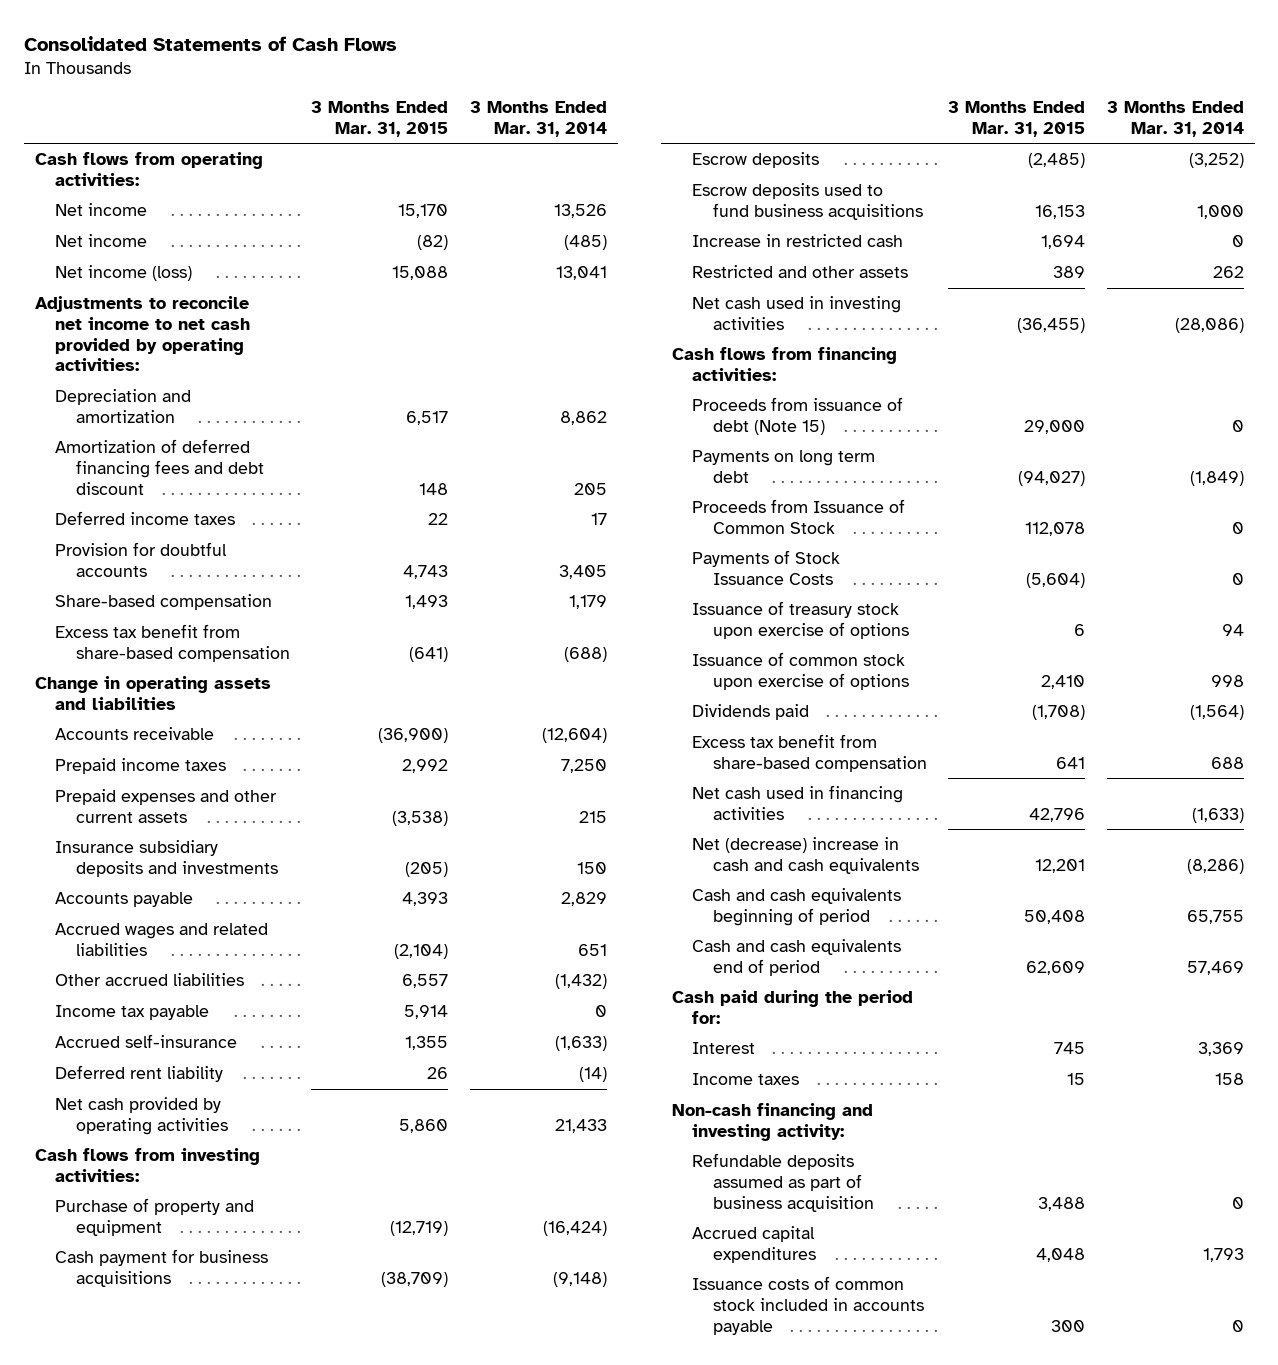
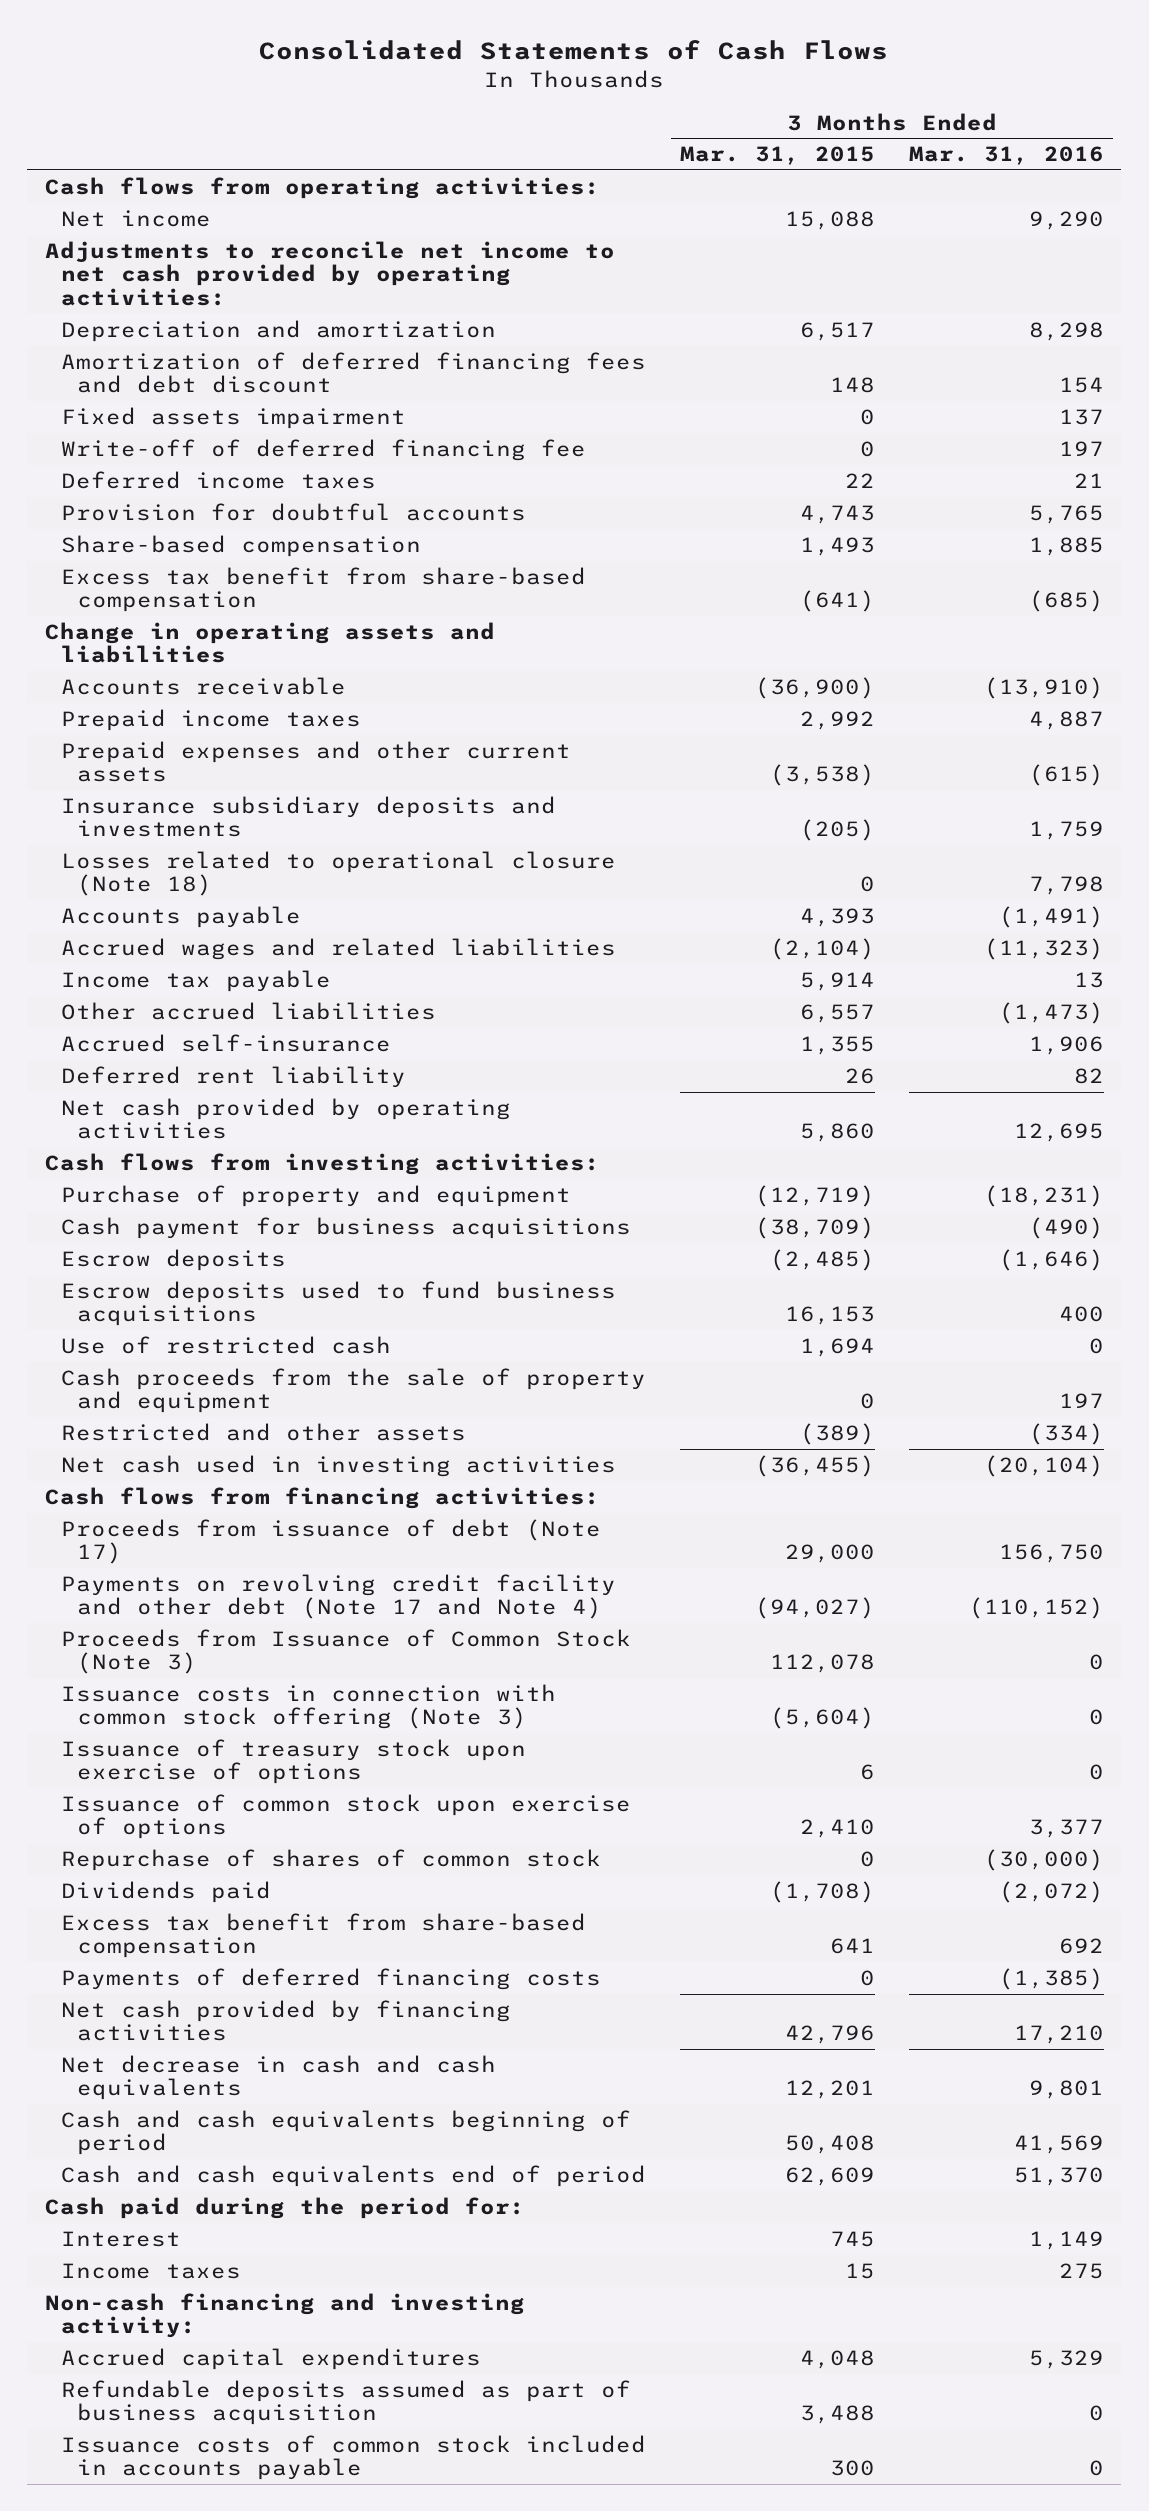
- | 3 Months Ended Mar. 31, 2015 | 3 Months Ended Mar. 31, 2014
+ | 3 Months Ended Mar. 31, 2015 | 3 Months Ended Mar. 31, 2016
- Net income | 15,170 | 13,526
- Net income | (82) | (485)
- Net income (loss) | 15,088 | 13,041
+ Net income | 15,088 | 9,290
+ Fixed assets impairment | 0 | 137
+ Write-off of deferred financing fee | 0 | 197
+ Losses related to operational closure (Note 18) | 0 | 7,798
moved down: Other accrued liabilities | 6,557 | (1,473)
- Increase in restricted cash | 1,694 | 0
- Restricted and other assets | 389 | 262
+ Use of restricted cash | 1,694 | 0
+ Cash proceeds from the sale of property and equipment | 0 | 197
+ Restricted and other assets | (389) | (334)
- Proceeds from issuance of debt (Note 15) | 29,000 | 0
- Payments on long term debt | (94,027) | (1,849)
- Proceeds from Issuance of Common Stock | 112,078 | 0
- Payments of Stock Issuance Costs | (5,604) | 0
+ Proceeds from issuance of debt (Note 17) | 29,000 | 156,750
+ Payments on revolving credit facility and other debt (Note 17 and Note 4) | (94,027) | (110,152)
+ Proceeds from Issuance of Common Stock (Note 3) | 112,078 | 0
+ Issuance costs in connection with common stock offering (Note 3) | (5,604) | 0
+ Repurchase of shares of common stock | 0 | (30,000)
- Net cash used in financing activities | 42,796 | (1,633)
- Net (decrease) increase in cash and cash equivalents | 12,201 | (8,286)
+ Payments of deferred financing costs | 0 | (1,385)
+ Net cash provided by financing activities | 42,796 | 17,210
+ Net decrease in cash and cash equivalents | 12,201 | 9,801
moved down: Refundable deposits assumed as part of business acquisition | 3,488 | 0

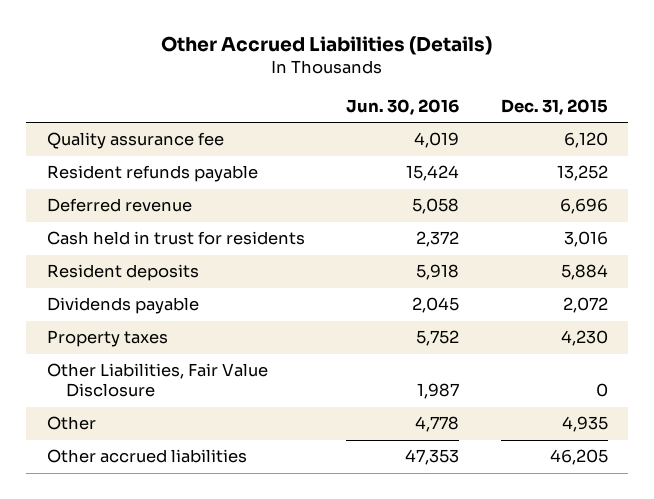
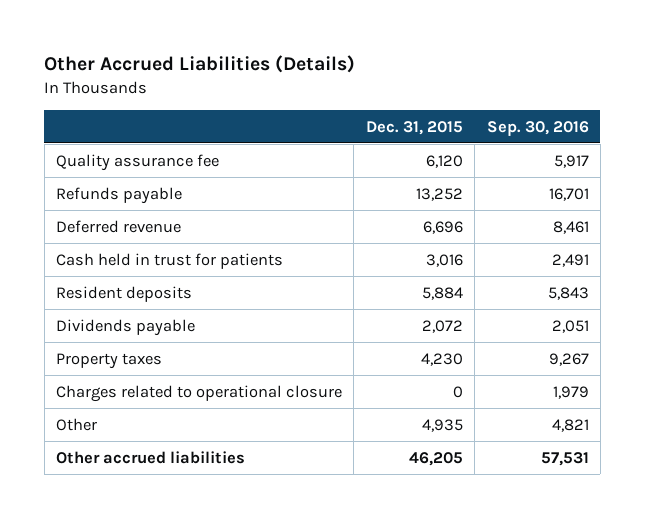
- | Jun. 30, 2016 | Dec. 31, 2015
+ | Dec. 31, 2015 | Sep. 30, 2016
- Resident refunds payable | 15,424 | 13,252
+ Refunds payable | 13,252 | 16,701
- Cash held in trust for residents | 2,372 | 3,016
+ Cash held in trust for patients | 3,016 | 2,491
- Other Liabilities, Fair Value Disclosure | 1,987 | 0
+ Charges related to operational closure | 0 | 1,979

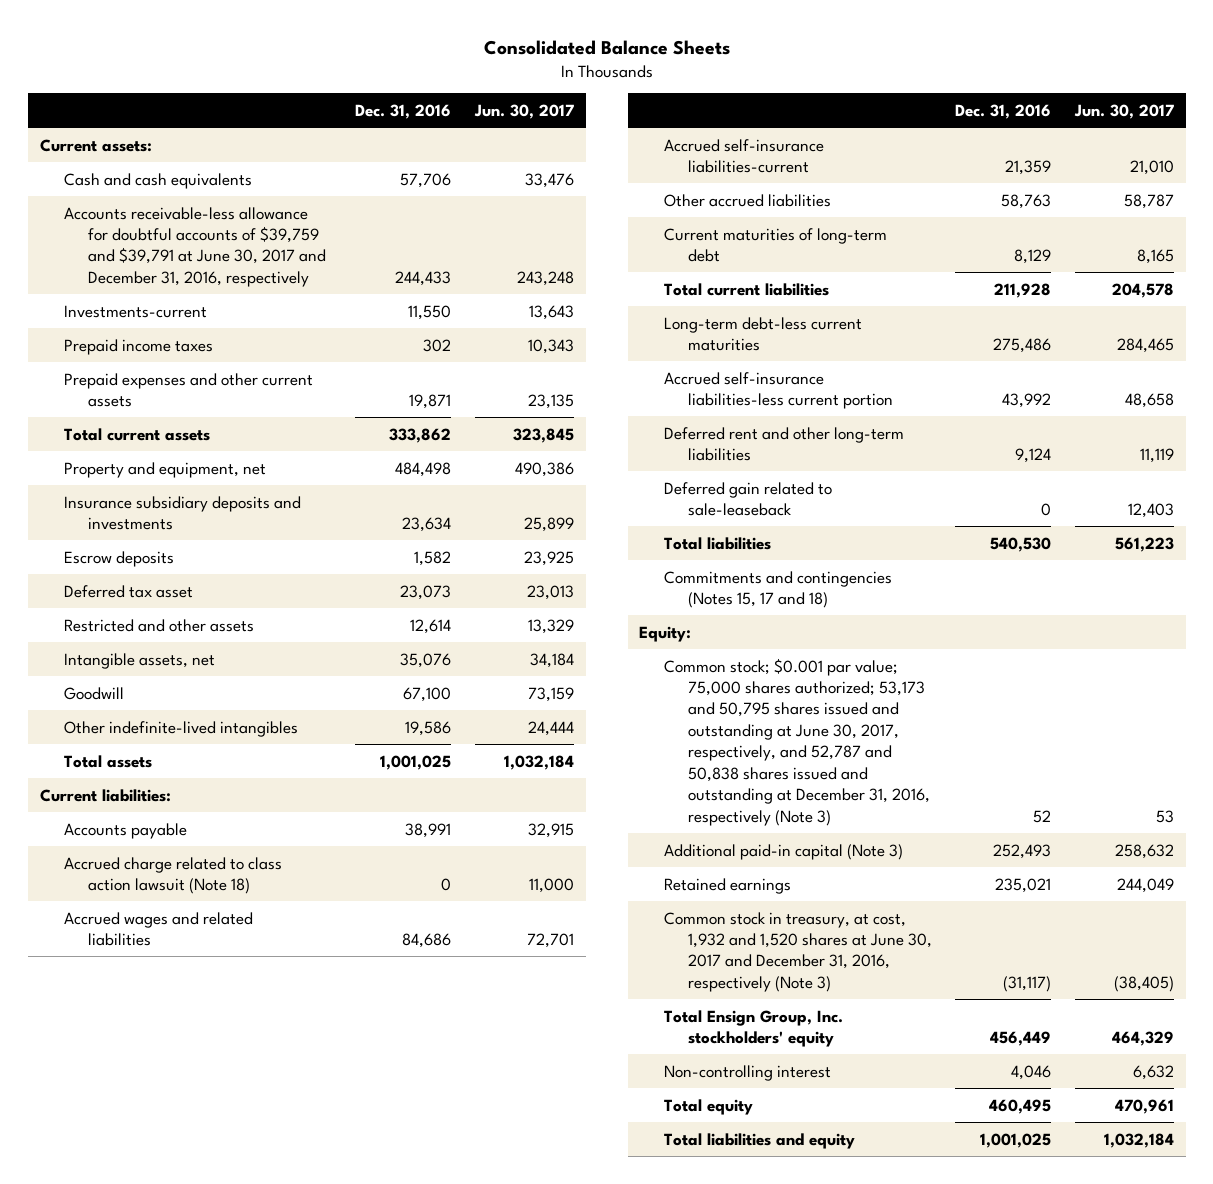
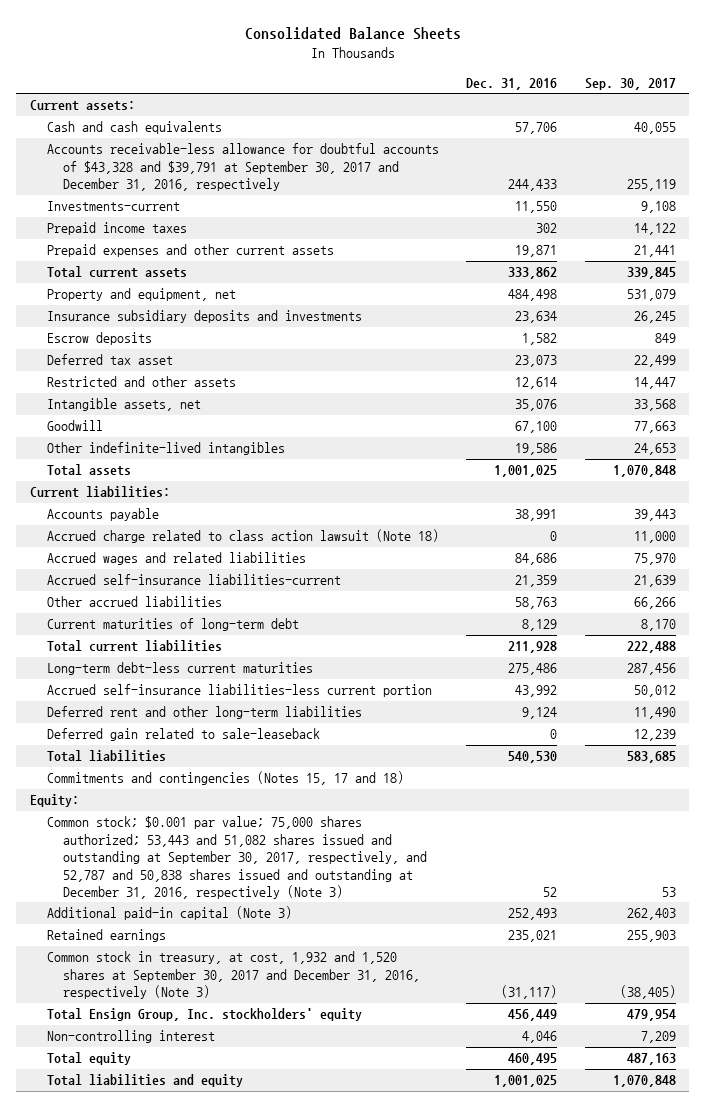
- | Dec. 31, 2016 | Jun. 30, 2017
+ | Dec. 31, 2016 | Sep. 30, 2017
- Accounts receivable-less allowance for doubtful accounts of $39,759 and $39,791 at June 30, 2017 and December 31, 2016, respectively | 244,433 | 243,248
+ Accounts receivable-less allowance for doubtful accounts of $43,328 and $39,791 at September 30, 2017 and December 31, 2016, respectively | 244,433 | 255,119
- Common stock; $0.001 par value; 75,000 shares authorized; 53,173 and 50,795 shares issued and outstanding at June 30, 2017, respectively, and 52,787 and 50,838 shares issued and outstanding at December 31, 2016, respectively (Note 3) | 52 | 53
+ Common stock; $0.001 par value; 75,000 shares authorized; 53,443 and 51,082 shares issued and outstanding at September 30, 2017, respectively, and 52,787 and 50,838 shares issued and outstanding at December 31, 2016, respectively (Note 3) | 52 | 53
- Common stock in treasury, at cost, 1,932 and 1,520 shares at June 30, 2017 and December 31, 2016, respectively (Note 3) | (31,117) | (38,405)
+ Common stock in treasury, at cost, 1,932 and 1,520 shares at September 30, 2017 and December 31, 2016, respectively (Note 3) | (31,117) | (38,405)

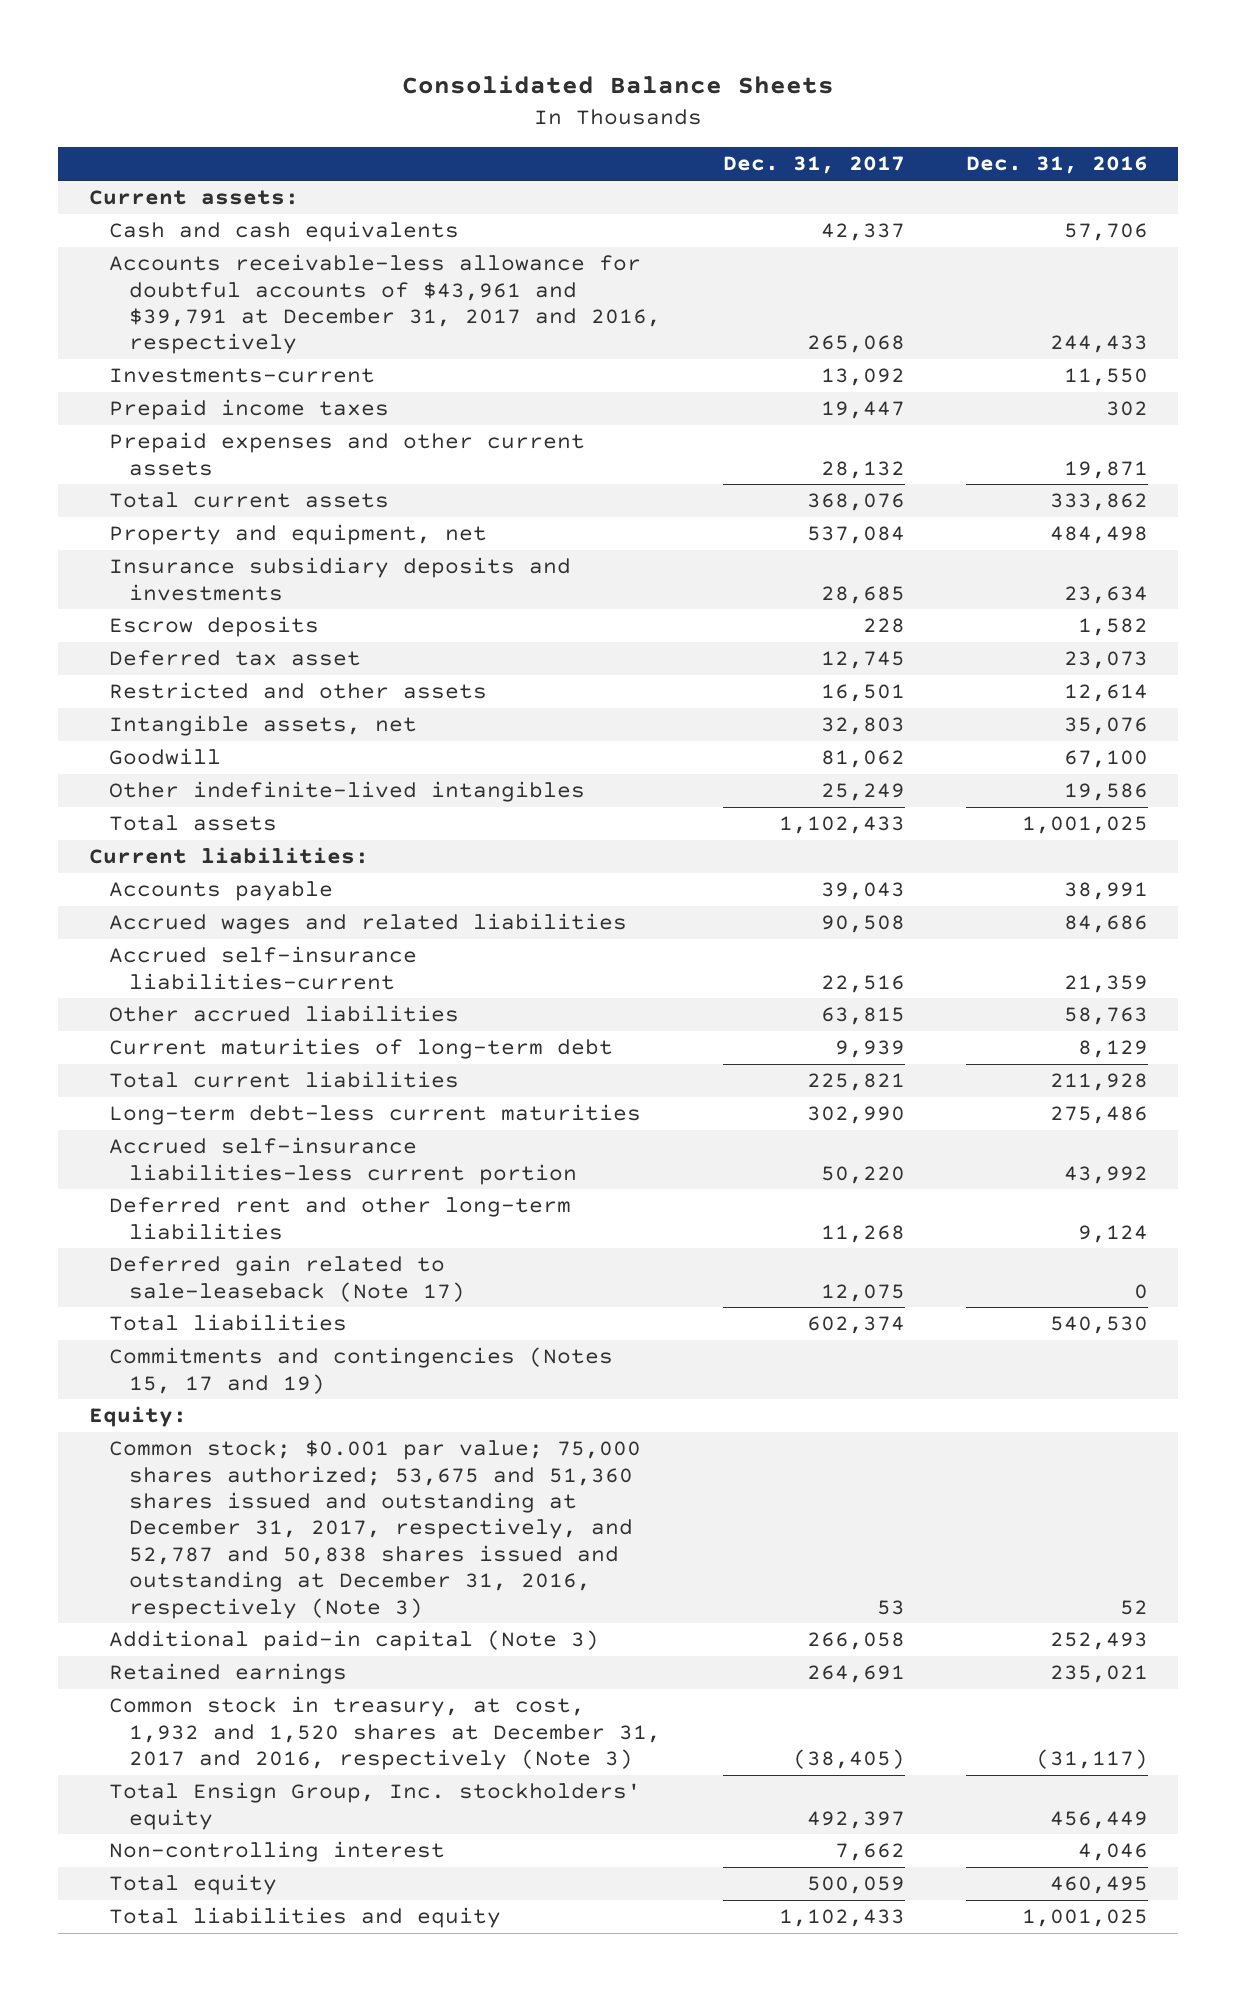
- | Dec. 31, 2016 | Sep. 30, 2017
+ | Dec. 31, 2017 | Dec. 31, 2016
- Accounts receivable-less allowance for doubtful accounts of $43,328 and $39,791 at September 30, 2017 and December 31, 2016, respectively | 244,433 | 255,119
+ Accounts receivable-less allowance for doubtful accounts of $43,961 and $39,791 at December 31, 2017 and 2016, respectively | 265,068 | 244,433
- Accrued charge related to class action lawsuit (Note 18) | 0 | 11,000
- Deferred gain related to sale-leaseback | 0 | 12,239
+ Deferred gain related to sale-leaseback (Note 17) | 12,075 | 0
- Commitments and contingencies (Notes 15, 17 and 18)
+ Commitments and contingencies (Notes 15, 17 and 19)
- Common stock; $0.001 par value; 75,000 shares authorized; 53,443 and 51,082 shares issued and outstanding at September 30, 2017, respectively, and 52,787 and 50,838 shares issued and outstanding at December 31, 2016, respectively (Note 3) | 52 | 53
+ Common stock; $0.001 par value; 75,000 shares authorized; 53,675 and 51,360 shares issued and outstanding at December 31, 2017, respectively, and 52,787 and 50,838 shares issued and outstanding at December 31, 2016, respectively (Note 3) | 53 | 52
- Common stock in treasury, at cost, 1,932 and 1,520 shares at September 30, 2017 and December 31, 2016, respectively (Note 3) | (31,117) | (38,405)
+ Common stock in treasury, at cost, 1,932 and 1,520 shares at December 31, 2017 and 2016, respectively (Note 3) | (38,405) | (31,117)

